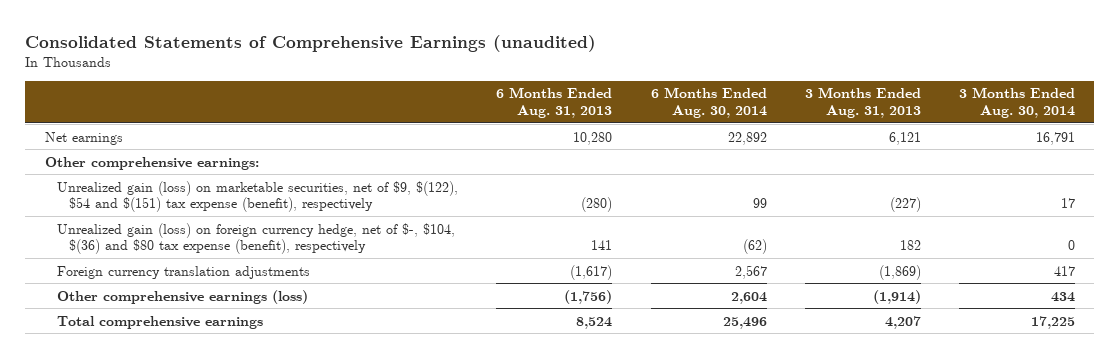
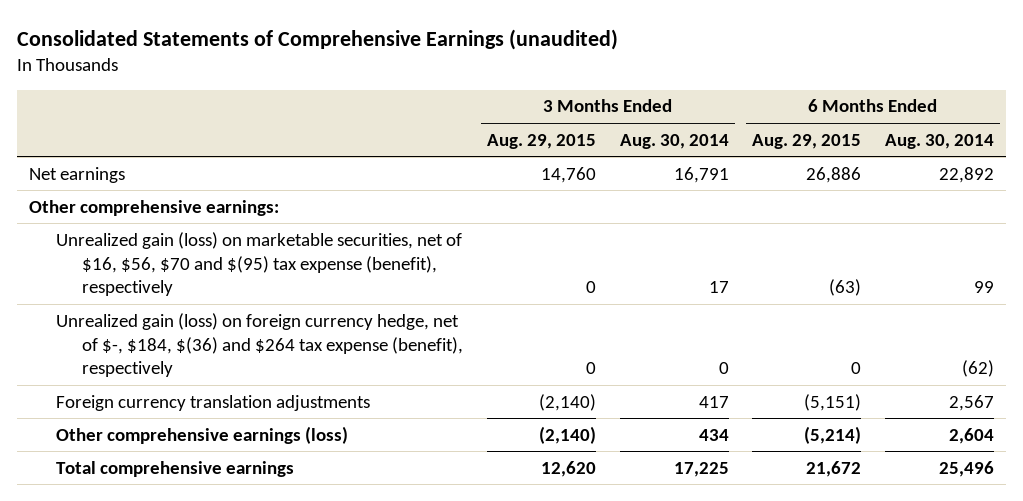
- | 6 Months Ended Aug. 31, 2013 | 6 Months Ended Aug. 30, 2014 | 3 Months Ended Aug. 31, 2013 | 3 Months Ended Aug. 30, 2014
+ | 3 Months Ended Aug. 29, 2015 | 3 Months Ended Aug. 30, 2014 | 6 Months Ended Aug. 29, 2015 | 6 Months Ended Aug. 30, 2014
- Unrealized gain (loss) on marketable securities, net of $9, $(122), $54 and $(151) tax expense (benefit), respectively | (280) | 99 | (227) | 17
- Unrealized gain (loss) on foreign currency hedge, net of $-, $104, $(36) and $80 tax expense (benefit), respectively | 141 | (62) | 182 | 0
+ Unrealized gain (loss) on marketable securities, net of $16, $56, $70 and $(95) tax expense (benefit), respectively | 0 | 17 | (63) | 99
+ Unrealized gain (loss) on foreign currency hedge, net of $-, $184, $(36) and $264 tax expense (benefit), respectively | 0 | 0 | 0 | (62)

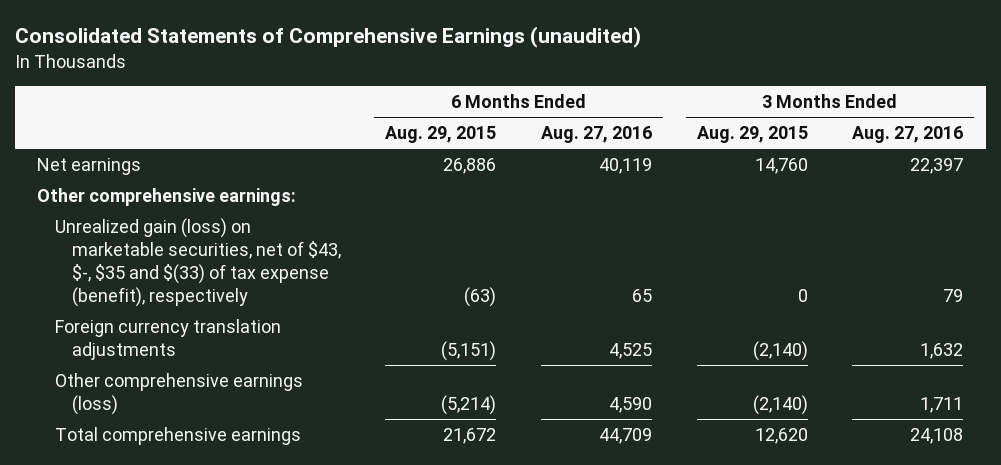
- | 3 Months Ended Aug. 29, 2015 | 3 Months Ended Aug. 30, 2014 | 6 Months Ended Aug. 29, 2015 | 6 Months Ended Aug. 30, 2014
+ | 6 Months Ended Aug. 29, 2015 | 6 Months Ended Aug. 27, 2016 | 3 Months Ended Aug. 29, 2015 | 3 Months Ended Aug. 27, 2016
- Unrealized gain (loss) on marketable securities, net of $16, $56, $70 and $(95) tax expense (benefit), respectively | 0 | 17 | (63) | 99
- Unrealized gain (loss) on foreign currency hedge, net of $-, $184, $(36) and $264 tax expense (benefit), respectively | 0 | 0 | 0 | (62)
+ Unrealized gain (loss) on marketable securities, net of $43, $-, $35 and $(33) of tax expense (benefit), respectively | (63) | 65 | 0 | 79

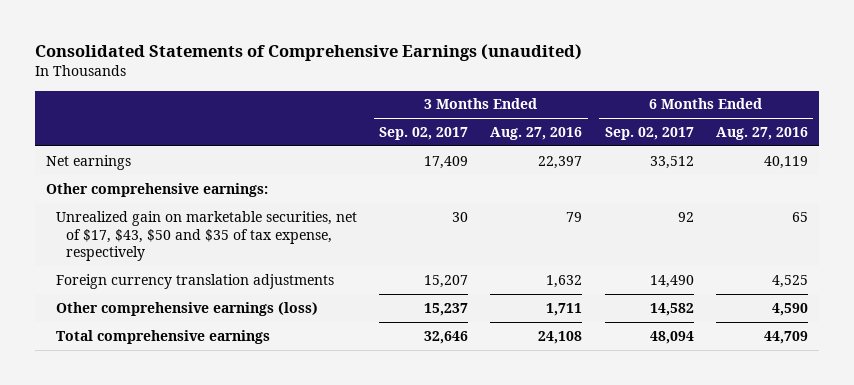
- | 6 Months Ended Aug. 29, 2015 | 6 Months Ended Aug. 27, 2016 | 3 Months Ended Aug. 29, 2015 | 3 Months Ended Aug. 27, 2016
+ | 3 Months Ended Sep. 02, 2017 | 3 Months Ended Aug. 27, 2016 | 6 Months Ended Sep. 02, 2017 | 6 Months Ended Aug. 27, 2016
- Unrealized gain (loss) on marketable securities, net of $43, $-, $35 and $(33) of tax expense (benefit), respectively | (63) | 65 | 0 | 79
+ Unrealized gain on marketable securities, net of $17, $43, $50 and $35 of tax expense, respectively | 30 | 79 | 92 | 65

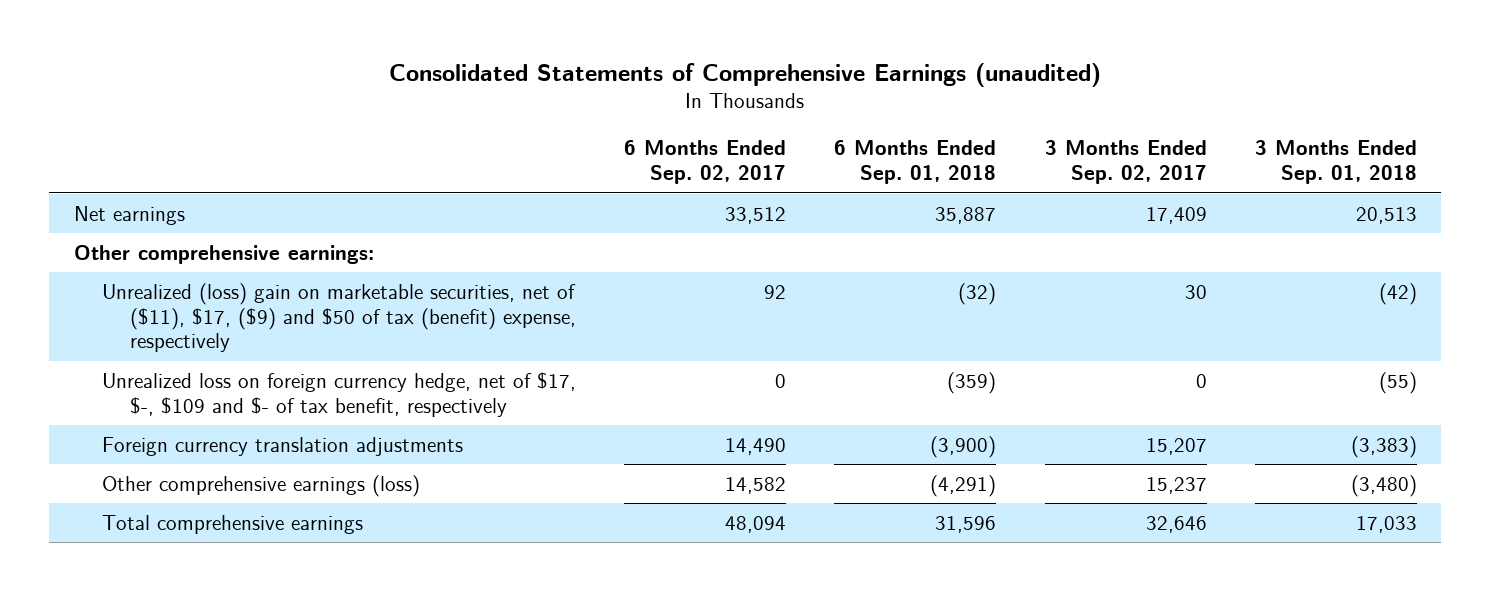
- | 3 Months Ended Sep. 02, 2017 | 3 Months Ended Aug. 27, 2016 | 6 Months Ended Sep. 02, 2017 | 6 Months Ended Aug. 27, 2016
+ | 6 Months Ended Sep. 02, 2017 | 6 Months Ended Sep. 01, 2018 | 3 Months Ended Sep. 02, 2017 | 3 Months Ended Sep. 01, 2018
- Unrealized gain on marketable securities, net of $17, $43, $50 and $35 of tax expense, respectively | 30 | 79 | 92 | 65
+ Unrealized (loss) gain on marketable securities, net of ($11), $17, ($9) and $50 of tax (benefit) expense, respectively | 92 | (32) | 30 | (42)
+ Unrealized loss on foreign currency hedge, net of $17, $-, $109 and $- of tax benefit, respectively | 0 | (359) | 0 | (55)

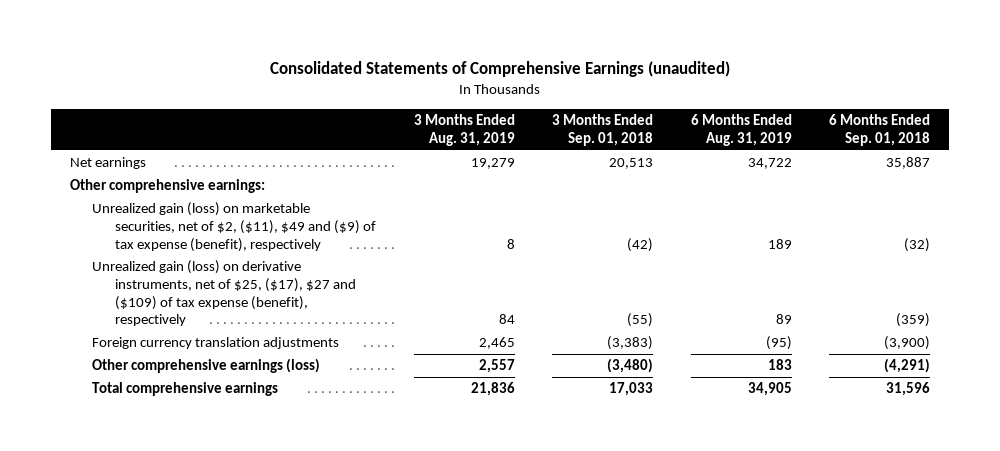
- | 6 Months Ended Sep. 02, 2017 | 6 Months Ended Sep. 01, 2018 | 3 Months Ended Sep. 02, 2017 | 3 Months Ended Sep. 01, 2018
+ | 3 Months Ended Aug. 31, 2019 | 3 Months Ended Sep. 01, 2018 | 6 Months Ended Aug. 31, 2019 | 6 Months Ended Sep. 01, 2018
- Unrealized (loss) gain on marketable securities, net of ($11), $17, ($9) and $50 of tax (benefit) expense, respectively | 92 | (32) | 30 | (42)
- Unrealized loss on foreign currency hedge, net of $17, $-, $109 and $- of tax benefit, respectively | 0 | (359) | 0 | (55)
+ Unrealized gain (loss) on marketable securities, net of $2, ($11), $49 and ($9) of tax expense (benefit), respectively | 8 | (42) | 189 | (32)
+ Unrealized gain (loss) on derivative instruments, net of $25, ($17), $27 and ($109) of tax expense (benefit), respectively | 84 | (55) | 89 | (359)

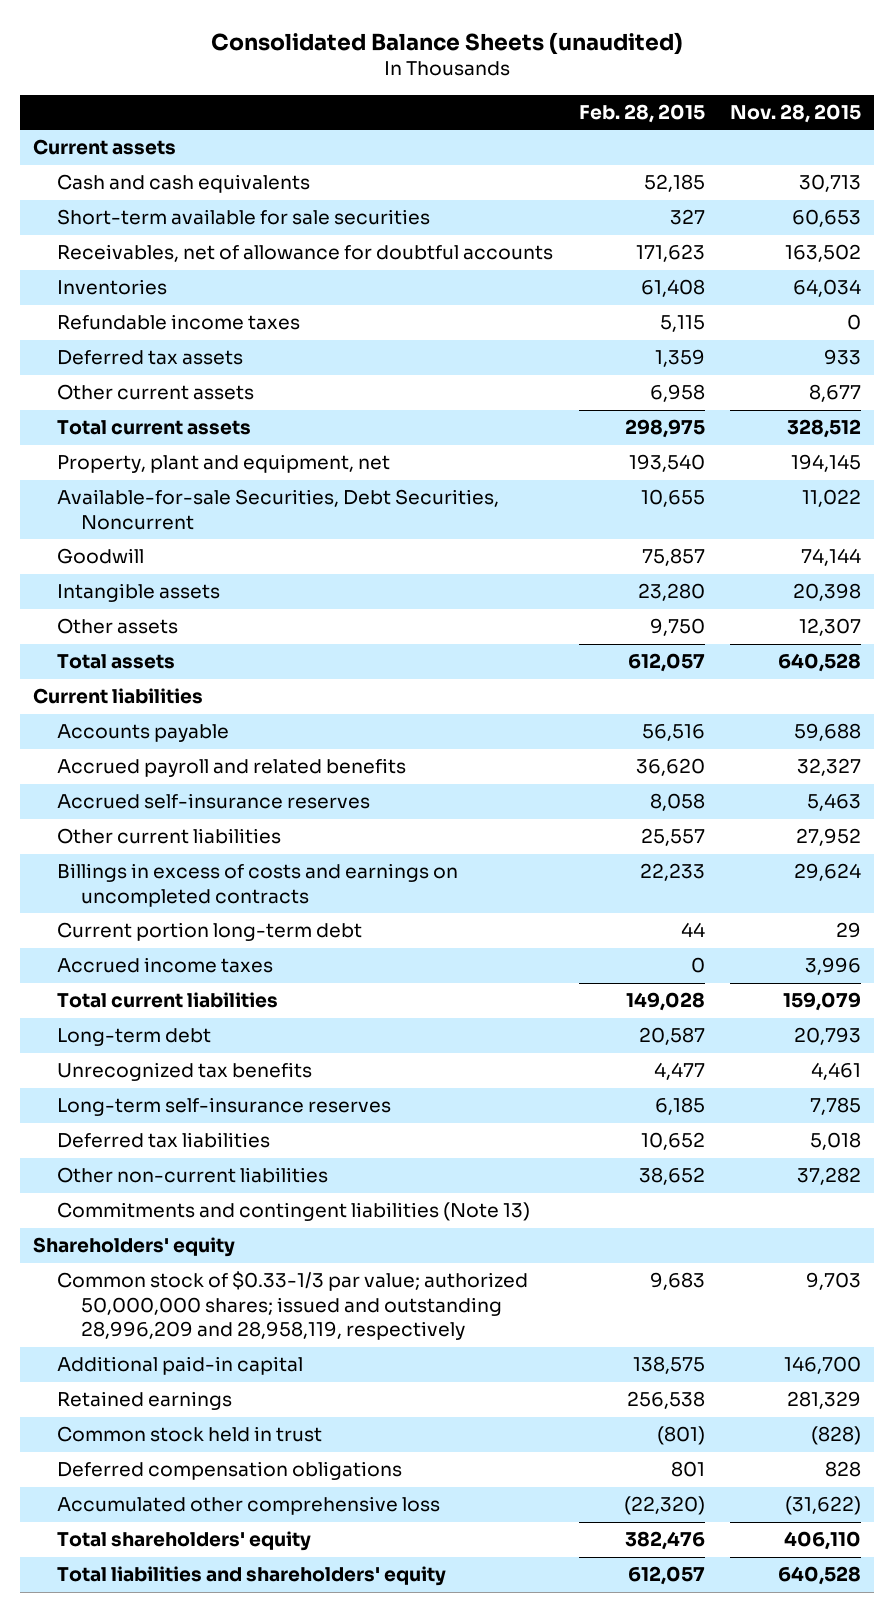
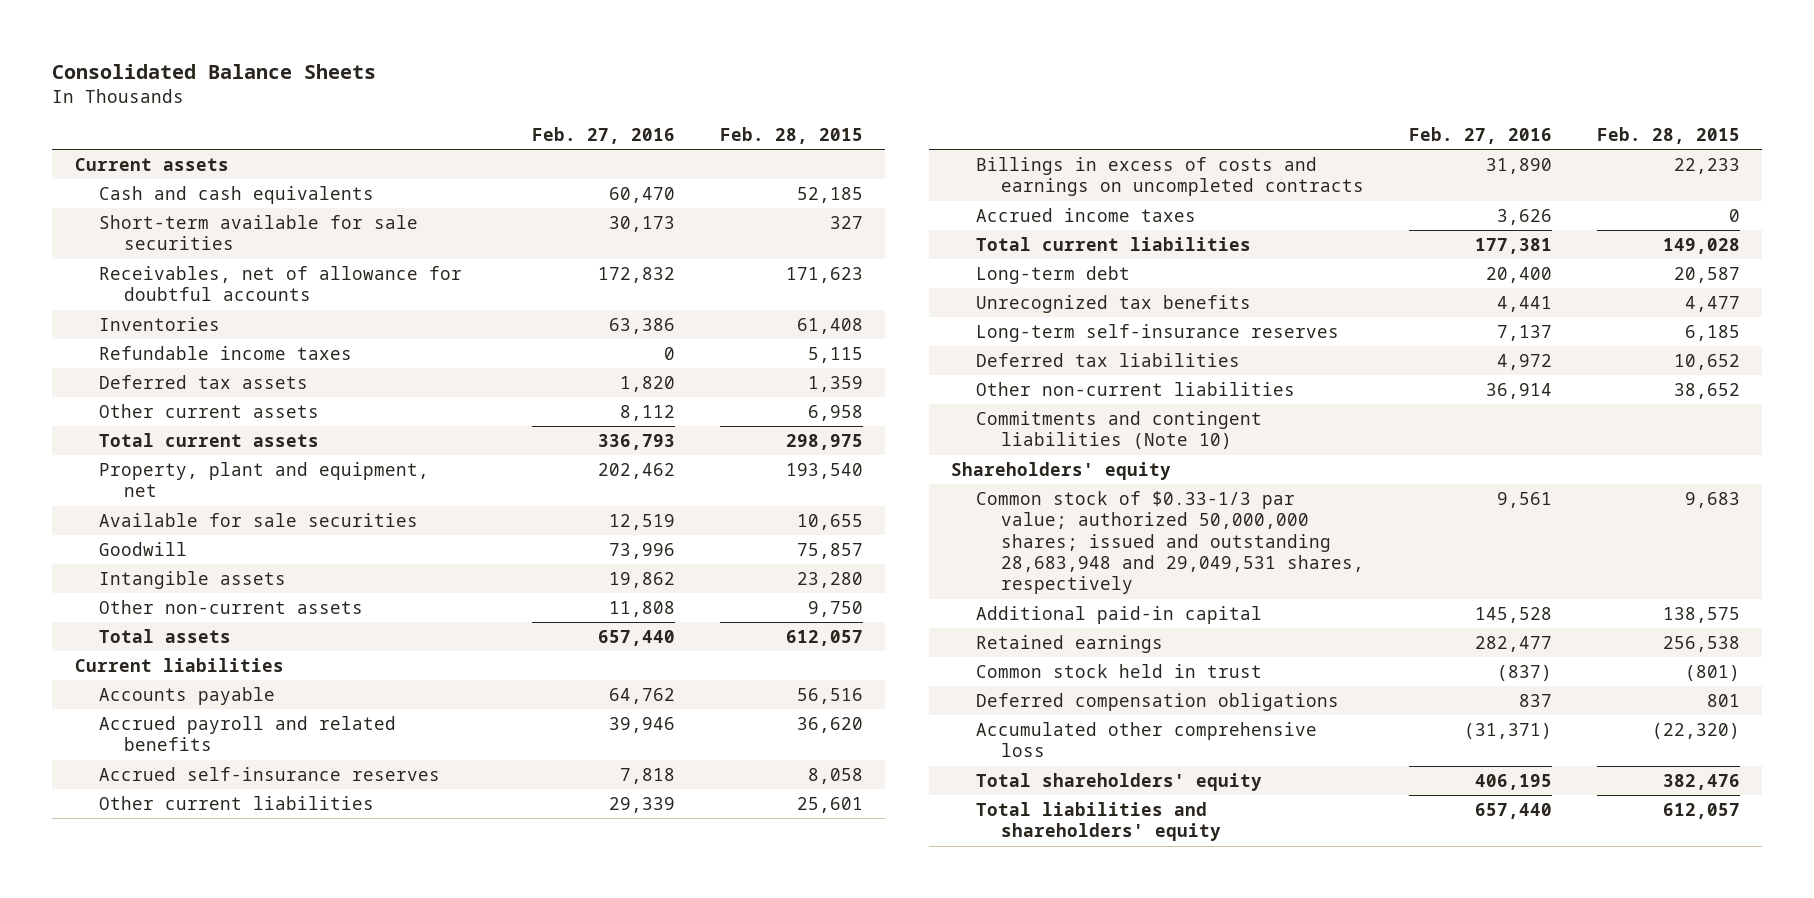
- Consolidated Balance Sheets (unaudited)
+ Consolidated Balance Sheets
- | Feb. 28, 2015 | Nov. 28, 2015
+ | Feb. 27, 2016 | Feb. 28, 2015
- Available-for-sale Securities, Debt Securities, Noncurrent | 10,655 | 11,022
+ Available for sale securities | 12,519 | 10,655
- Other assets | 9,750 | 12,307
+ Other non-current assets | 11,808 | 9,750
- Other current liabilities | 25,557 | 27,952
+ Other current liabilities | 29,339 | 25,601
- Current portion long-term debt | 44 | 29
- Commitments and contingent liabilities (Note 13)
+ Commitments and contingent liabilities (Note 10)
- Common stock of $0.33-1/3 par value; authorized 50,000,000 shares; issued and outstanding 28,996,209 and 28,958,119, respectively | 9,683 | 9,703
+ Common stock of $0.33-1/3 par value; authorized 50,000,000 shares; issued and outstanding 28,683,948 and 29,049,531 shares, respectively | 9,561 | 9,683

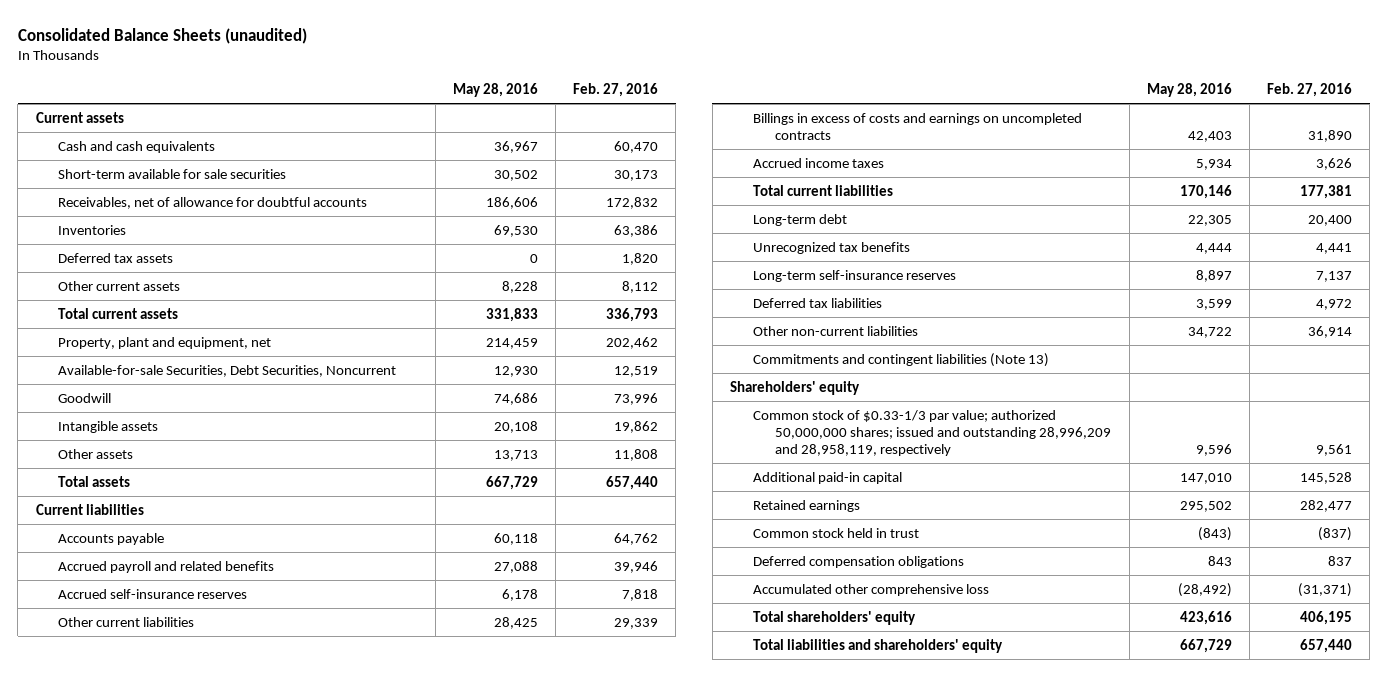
- Consolidated Balance Sheets
+ Consolidated Balance Sheets (unaudited)
- | Feb. 27, 2016 | Feb. 28, 2015
+ | May 28, 2016 | Feb. 27, 2016
- Refundable income taxes | 0 | 5,115
- Available for sale securities | 12,519 | 10,655
+ Available-for-sale Securities, Debt Securities, Noncurrent | 12,930 | 12,519
- Other non-current assets | 11,808 | 9,750
+ Other assets | 13,713 | 11,808
- Commitments and contingent liabilities (Note 10)
+ Commitments and contingent liabilities (Note 13)
- Common stock of $0.33-1/3 par value; authorized 50,000,000 shares; issued and outstanding 28,683,948 and 29,049,531 shares, respectively | 9,561 | 9,683
+ Common stock of $0.33-1/3 par value; authorized 50,000,000 shares; issued and outstanding 28,996,209 and 28,958,119, respectively | 9,596 | 9,561

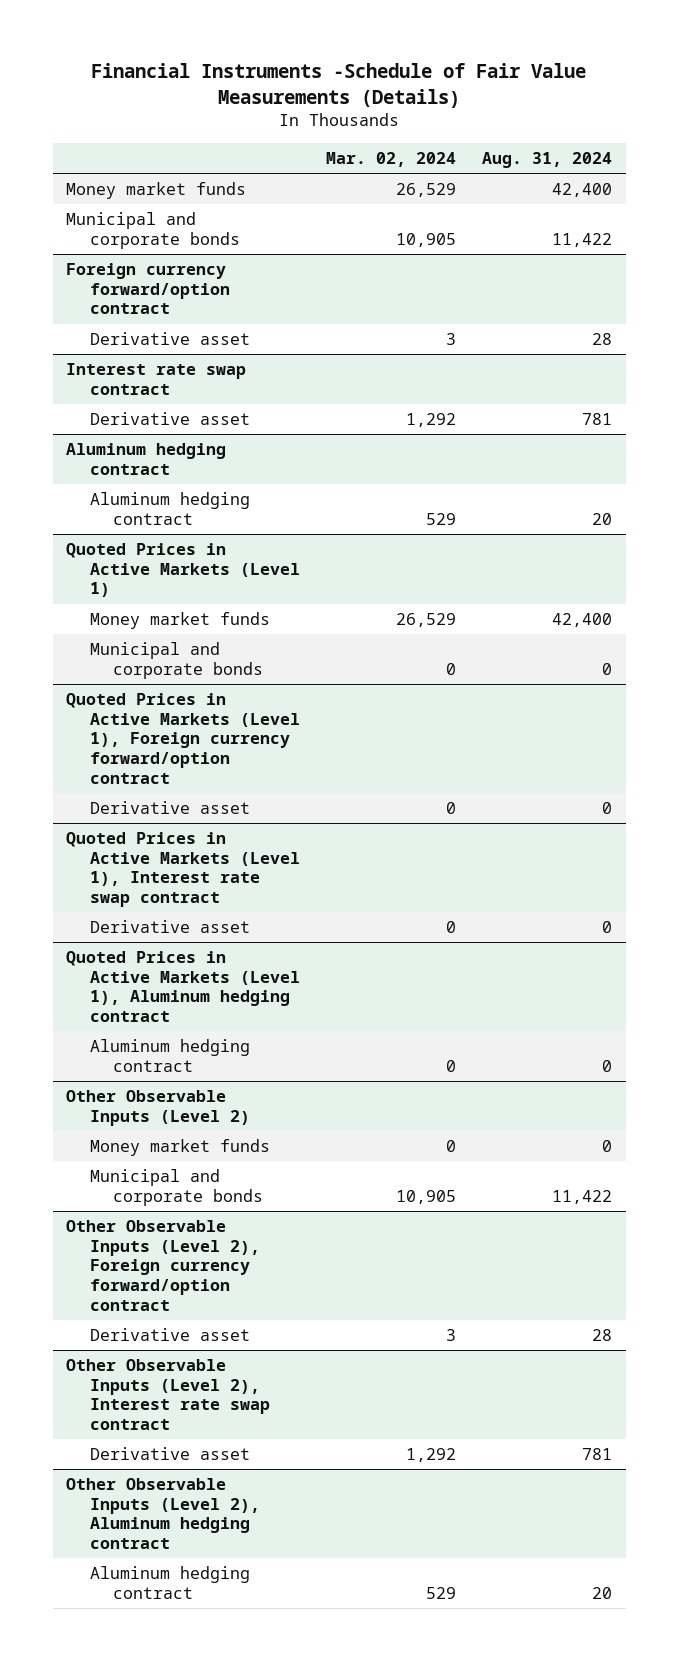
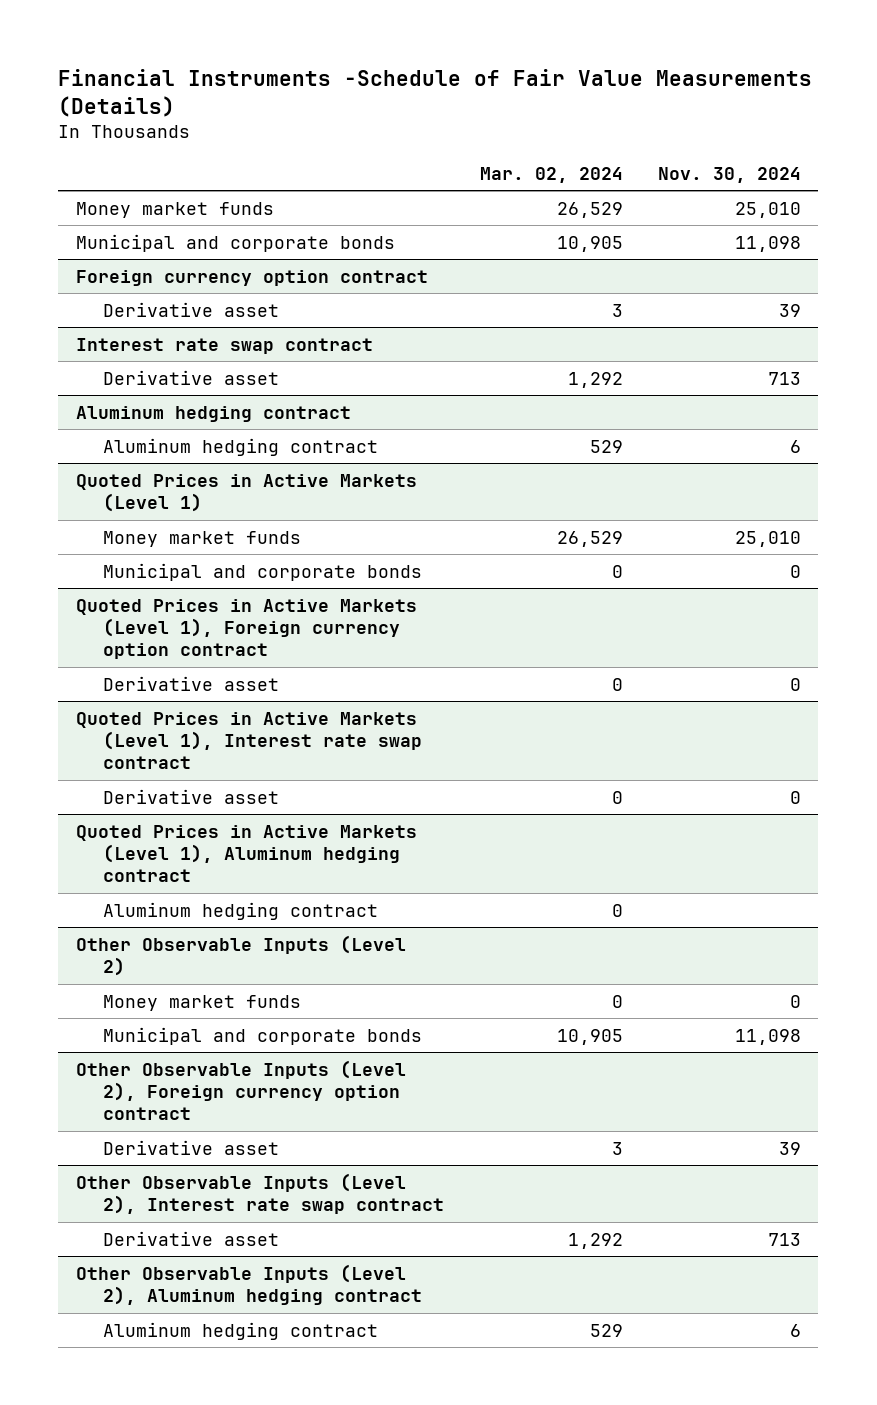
- | Mar. 02, 2024 | Aug. 31, 2024
+ | Mar. 02, 2024 | Nov. 30, 2024
- Foreign currency forward/option contract
+ Foreign currency option contract
- Quoted Prices in Active Markets (Level 1), Foreign currency forward/option contract
+ Quoted Prices in Active Markets (Level 1), Foreign currency option contract
- Other Observable Inputs (Level 2), Foreign currency forward/option contract
+ Other Observable Inputs (Level 2), Foreign currency option contract

